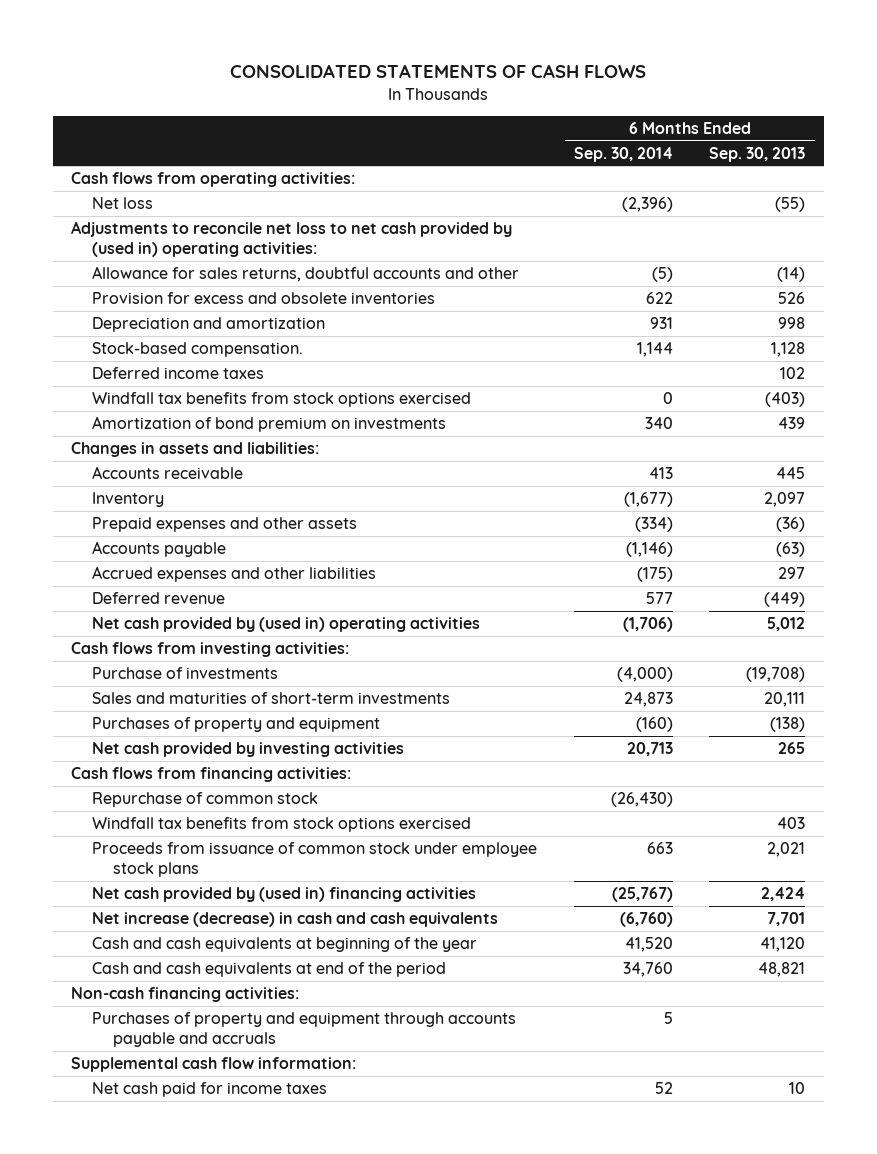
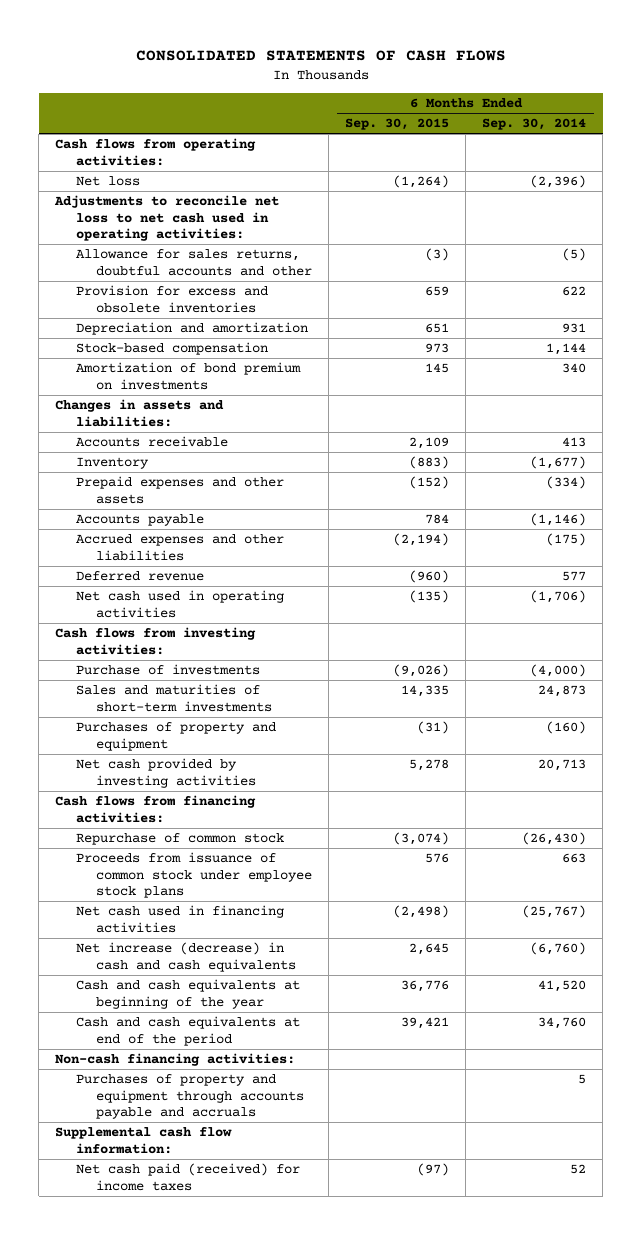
- | 6 Months Ended Sep. 30, 2014 | 6 Months Ended Sep. 30, 2013
+ | 6 Months Ended Sep. 30, 2015 | 6 Months Ended Sep. 30, 2014
- Adjustments to reconcile net loss to net cash provided by (used in) operating activities:
+ Adjustments to reconcile net loss to net cash used in operating activities:
- Stock-based compensation. | 1,144 | 1,128
- Deferred income taxes | | 102
- Windfall tax benefits from stock options exercised | 0 | (403)
+ Stock-based compensation | 973 | 1,144
- Net cash provided by (used in) operating activities | (1,706) | 5,012
+ Net cash used in operating activities | (135) | (1,706)
- Windfall tax benefits from stock options exercised | | 403
- Net cash provided by (used in) financing activities | (25,767) | 2,424
+ Net cash used in financing activities | (2,498) | (25,767)
- Net cash paid for income taxes | 52 | 10
+ Net cash paid (received) for income taxes | (97) | 52

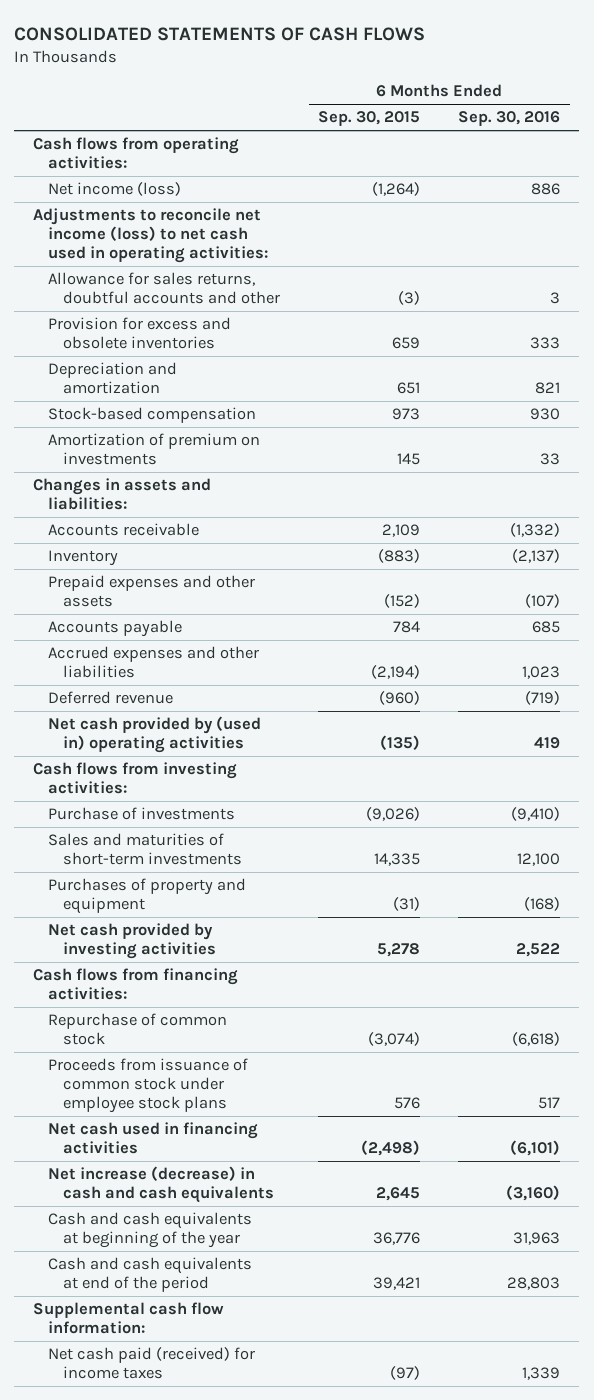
- | 6 Months Ended Sep. 30, 2015 | 6 Months Ended Sep. 30, 2014
+ | 6 Months Ended Sep. 30, 2015 | 6 Months Ended Sep. 30, 2016
- Net loss | (1,264) | (2,396)
- Adjustments to reconcile net loss to net cash used in operating activities:
+ Net income (loss) | (1,264) | 886
+ Adjustments to reconcile net income (loss) to net cash used in operating activities:
- Amortization of bond premium on investments | 145 | 340
+ Amortization of premium on investments | 145 | 33
- Net cash used in operating activities | (135) | (1,706)
+ Net cash provided by (used in) operating activities | (135) | 419
- Non-cash financing activities:
- Purchases of property and equipment through accounts payable and accruals | | 5

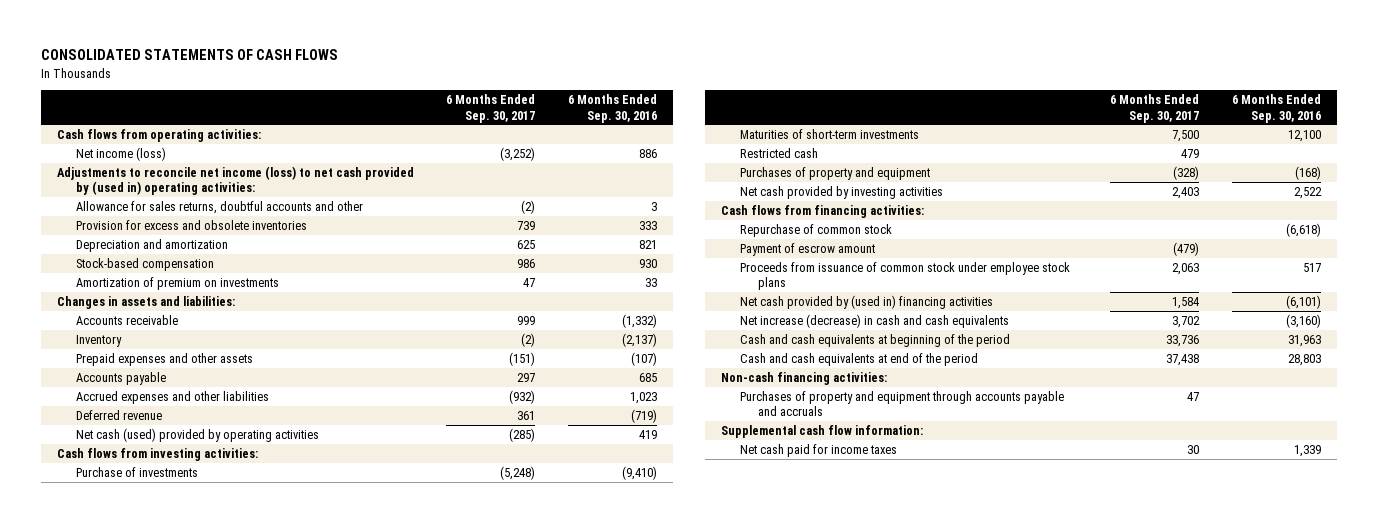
- | 6 Months Ended Sep. 30, 2015 | 6 Months Ended Sep. 30, 2016
+ | 6 Months Ended Sep. 30, 2017 | 6 Months Ended Sep. 30, 2016
- Adjustments to reconcile net income (loss) to net cash used in operating activities:
+ Adjustments to reconcile net income (loss) to net cash provided by (used in) operating activities:
- Net cash provided by (used in) operating activities | (135) | 419
+ Net cash (used) provided by operating activities | (285) | 419
- Sales and maturities of short-term investments | 14,335 | 12,100
+ Maturities of short-term investments | 7,500 | 12,100
+ Restricted cash | 479 |
+ Payment of escrow amount | (479) |
- Net cash used in financing activities | (2,498) | (6,101)
+ Net cash provided by (used in) financing activities | 1,584 | (6,101)
- Cash and cash equivalents at beginning of the year | 36,776 | 31,963
+ Cash and cash equivalents at beginning of the period | 33,736 | 31,963
+ Non-cash financing activities:
+ Purchases of property and equipment through accounts payable and accruals | 47 |
- Net cash paid (received) for income taxes | (97) | 1,339
+ Net cash paid for income taxes | 30 | 1,339

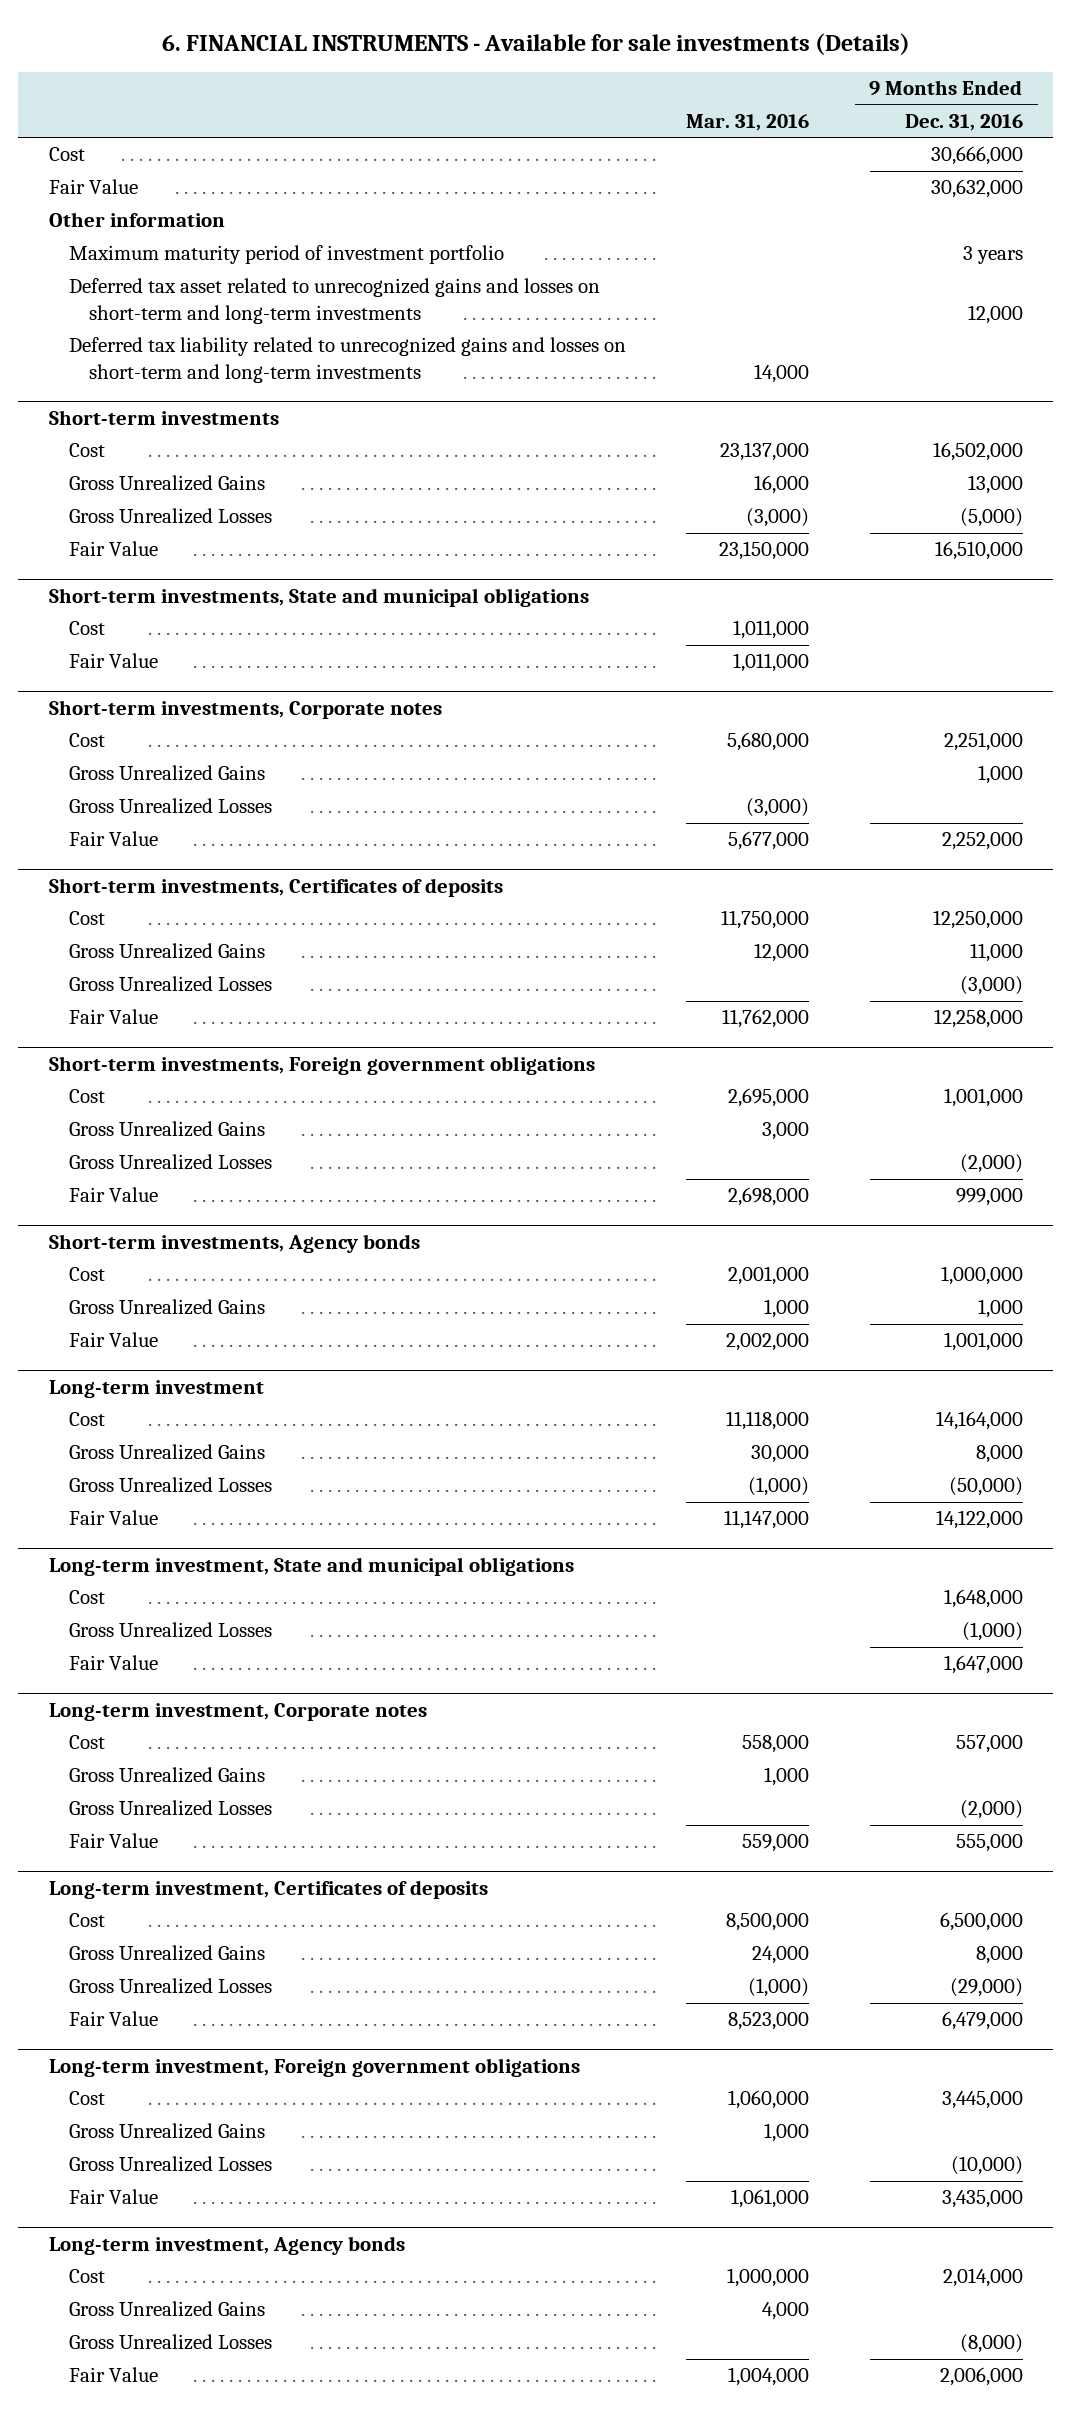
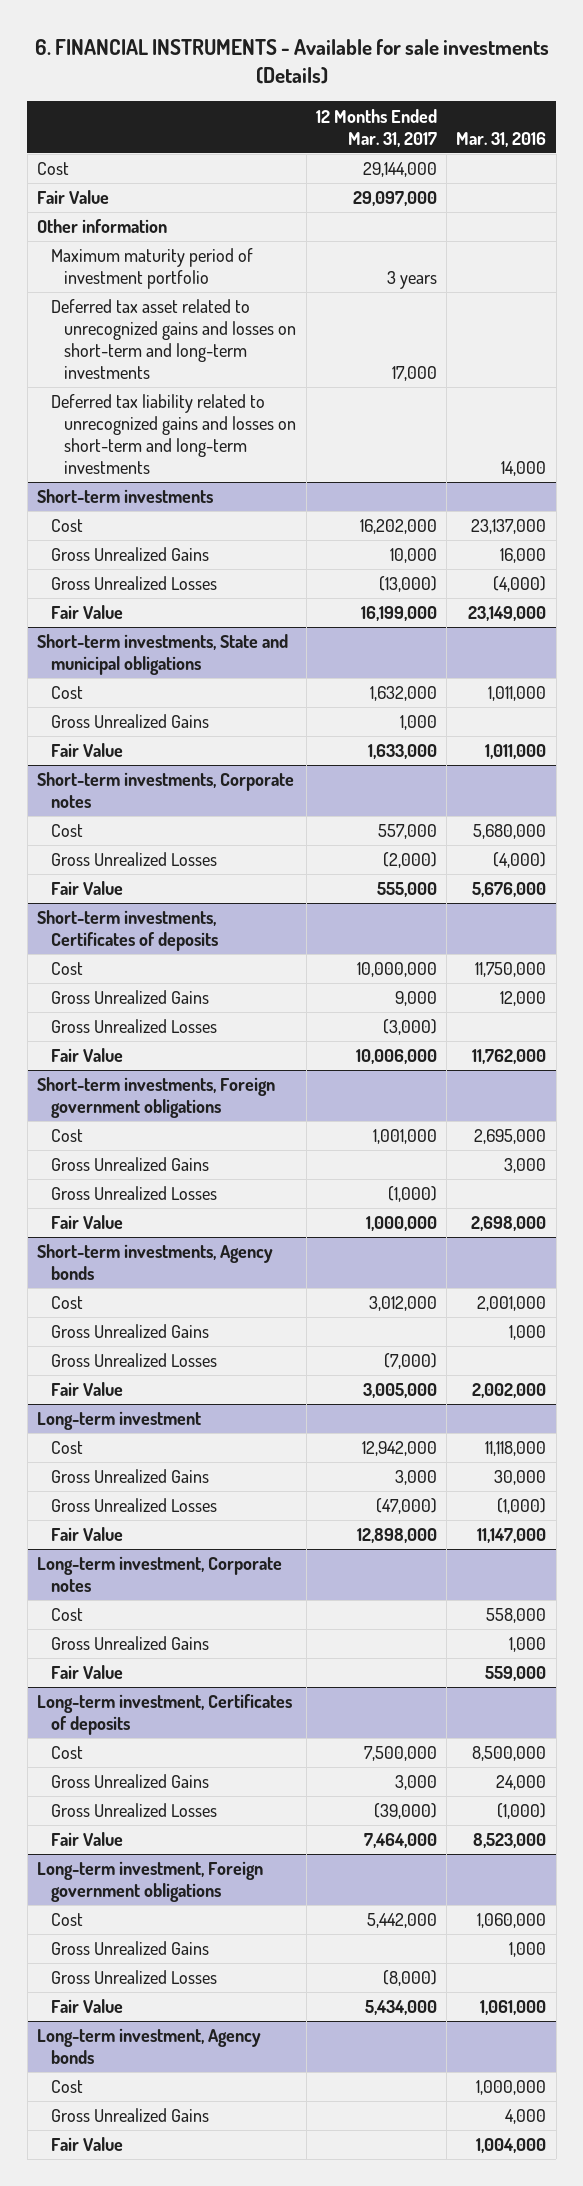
- | Mar. 31, 2016 | 9 Months Ended Dec. 31, 2016
+ | 12 Months Ended Mar. 31, 2017 | Mar. 31, 2016
@ Short-term investments
- Gross Unrealized Losses | (3,000) | (5,000)
- Fair Value | 23,150,000 | 16,510,000
+ Gross Unrealized Losses | (13,000) | (4,000)
+ Fair Value | 16,199,000 | 23,149,000
@ Short-term investments, State and municipal obligations
+ Gross Unrealized Gains | 1,000 |
@ Short-term investments, Corporate notes
- Gross Unrealized Gains | | 1,000
- Gross Unrealized Losses | (3,000) |
- Fair Value | 5,677,000 | 2,252,000
+ Gross Unrealized Losses | (2,000) | (4,000)
+ Fair Value | 555,000 | 5,676,000
@ Short-term investments, Agency bonds
+ Gross Unrealized Losses | (7,000) |
- Long-term investment, State and municipal obligations
- Cost | | 1,648,000
- Gross Unrealized Losses | | (1,000)
- Fair Value | | 1,647,000
@ Long-term investment, Corporate notes
- Gross Unrealized Losses | | (2,000)
@ Long-term investment, Agency bonds
- Gross Unrealized Losses | | (8,000)

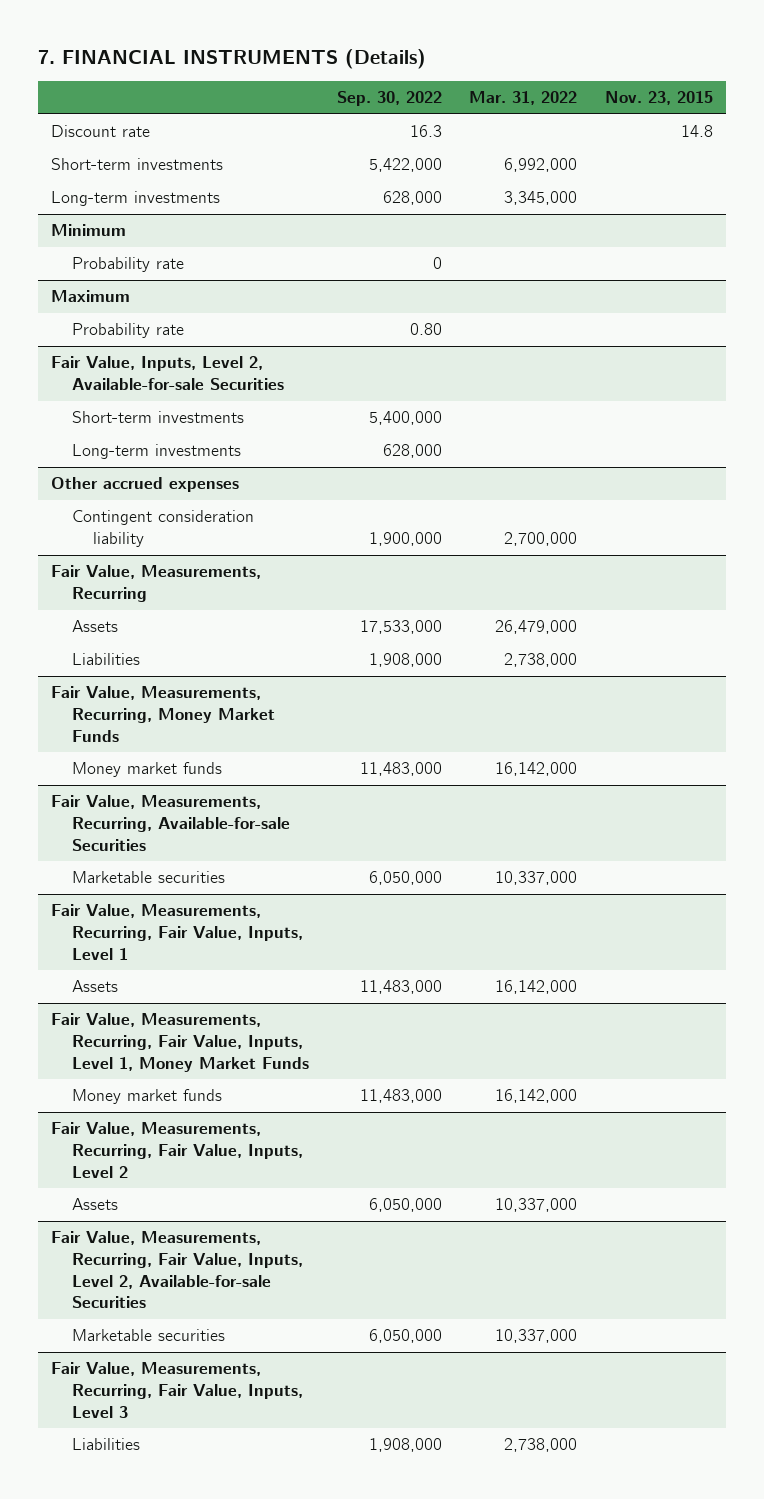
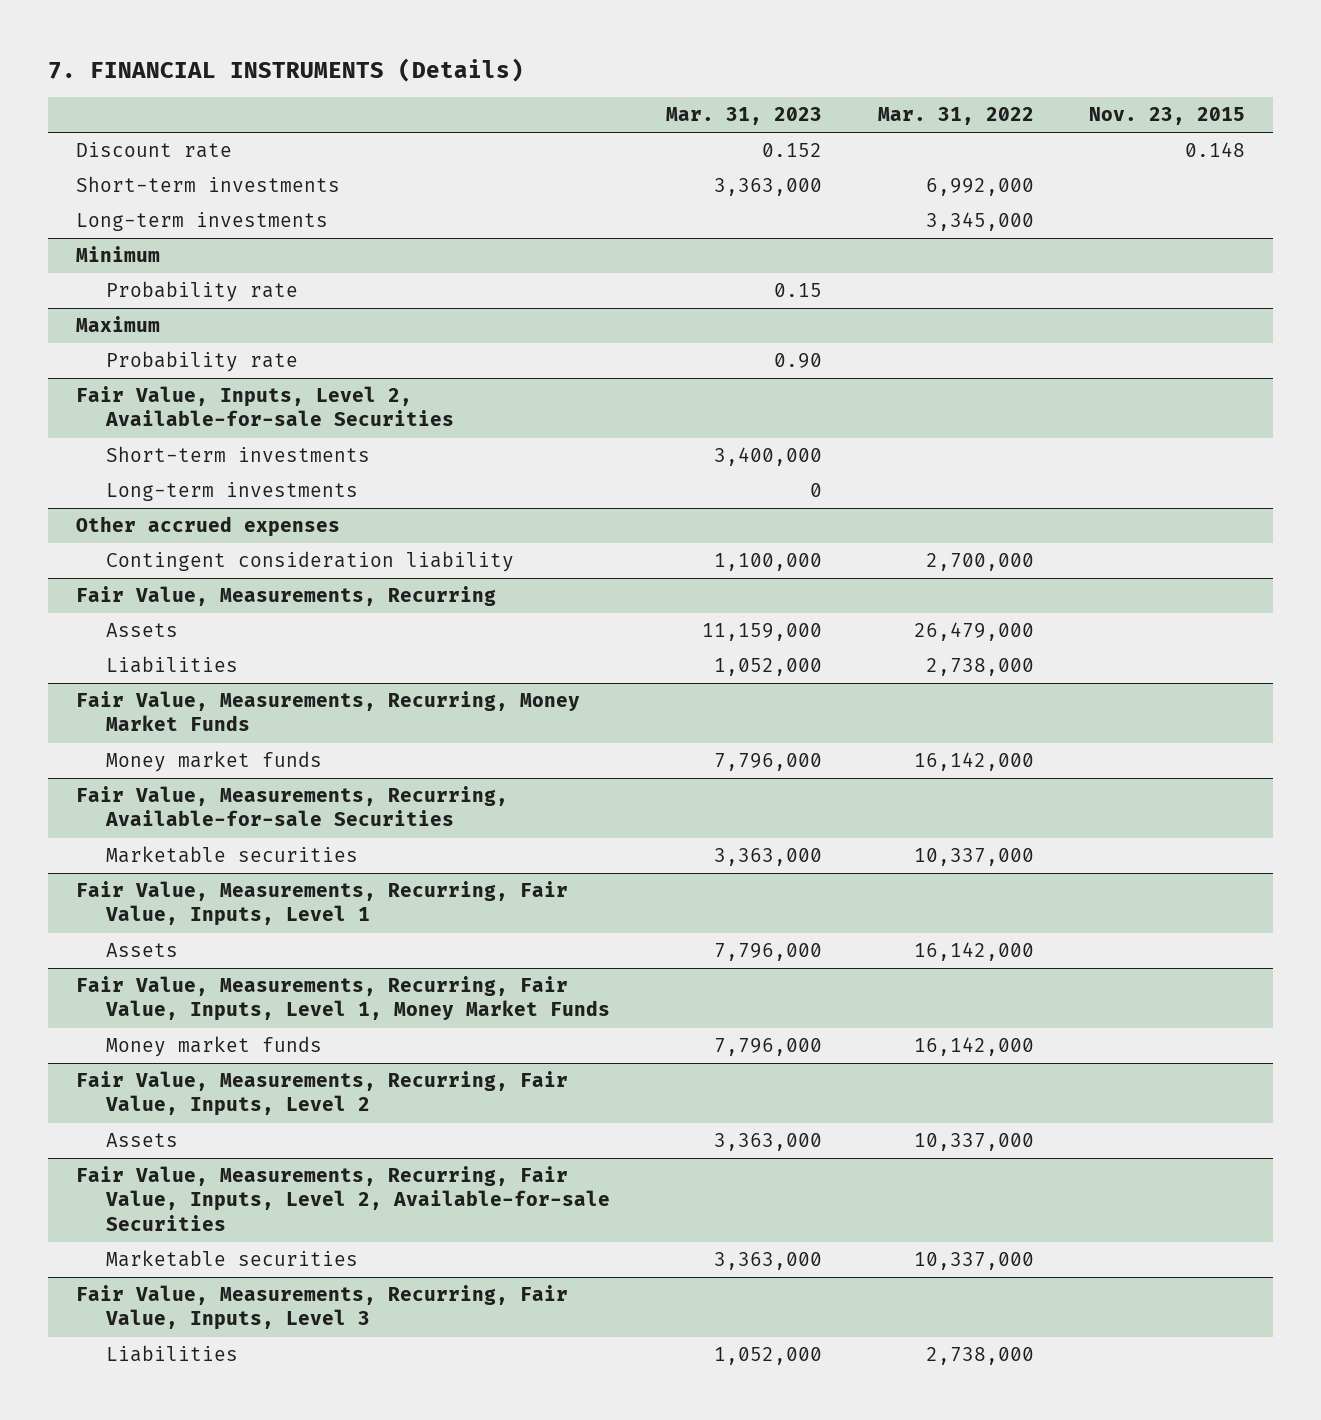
- | Sep. 30, 2022 | Mar. 31, 2022 | Nov. 23, 2015
+ | Mar. 31, 2023 | Mar. 31, 2022 | Nov. 23, 2015
- Discount rate | 16.3 | | 14.8
+ Discount rate | 0.152 | | 0.148

